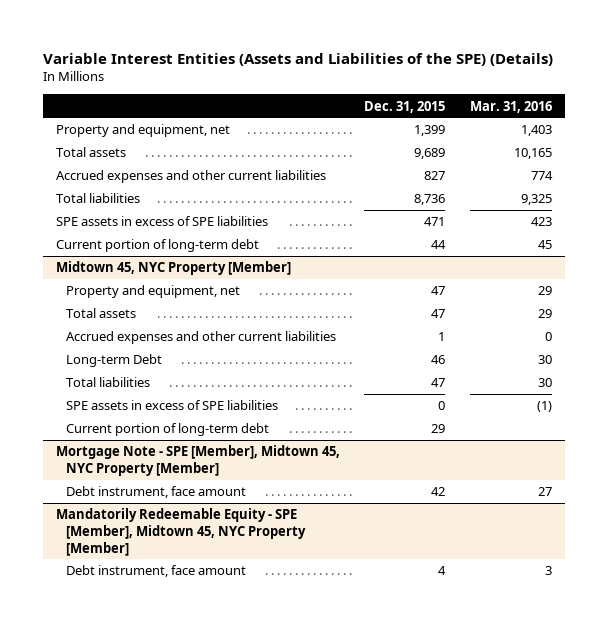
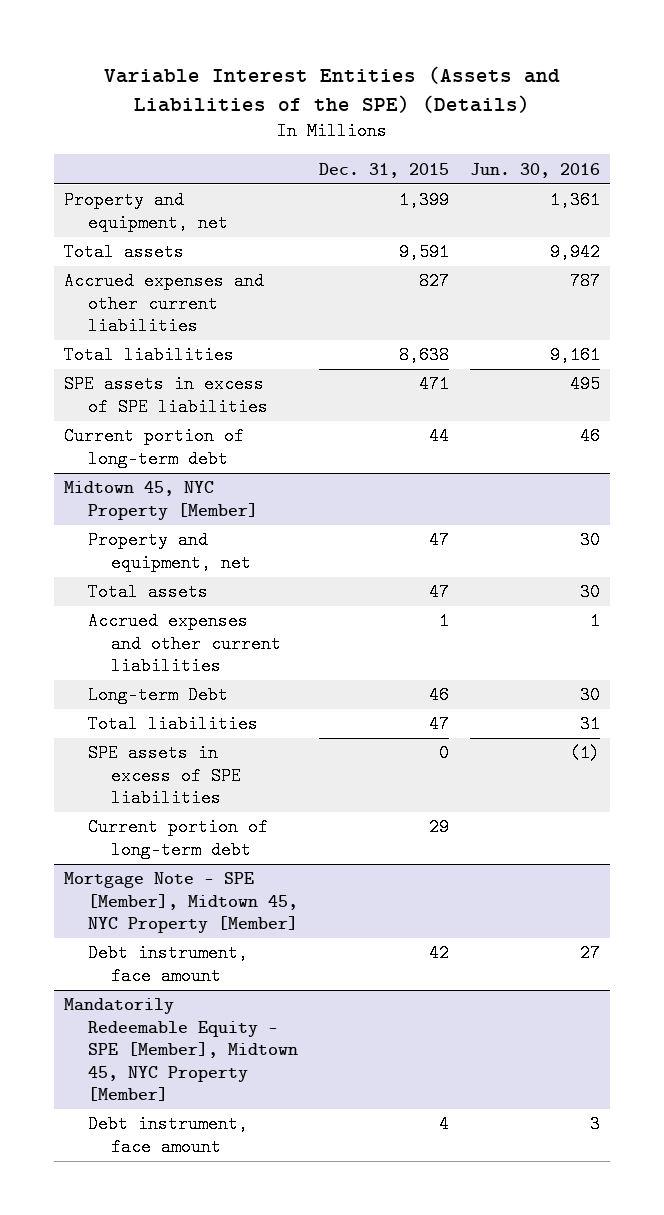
- | Dec. 31, 2015 | Mar. 31, 2016
+ | Dec. 31, 2015 | Jun. 30, 2016
- Total assets | 9,689 | 10,165
+ Total assets | 9,591 | 9,942
- Total liabilities | 8,736 | 9,325
+ Total liabilities | 8,638 | 9,161

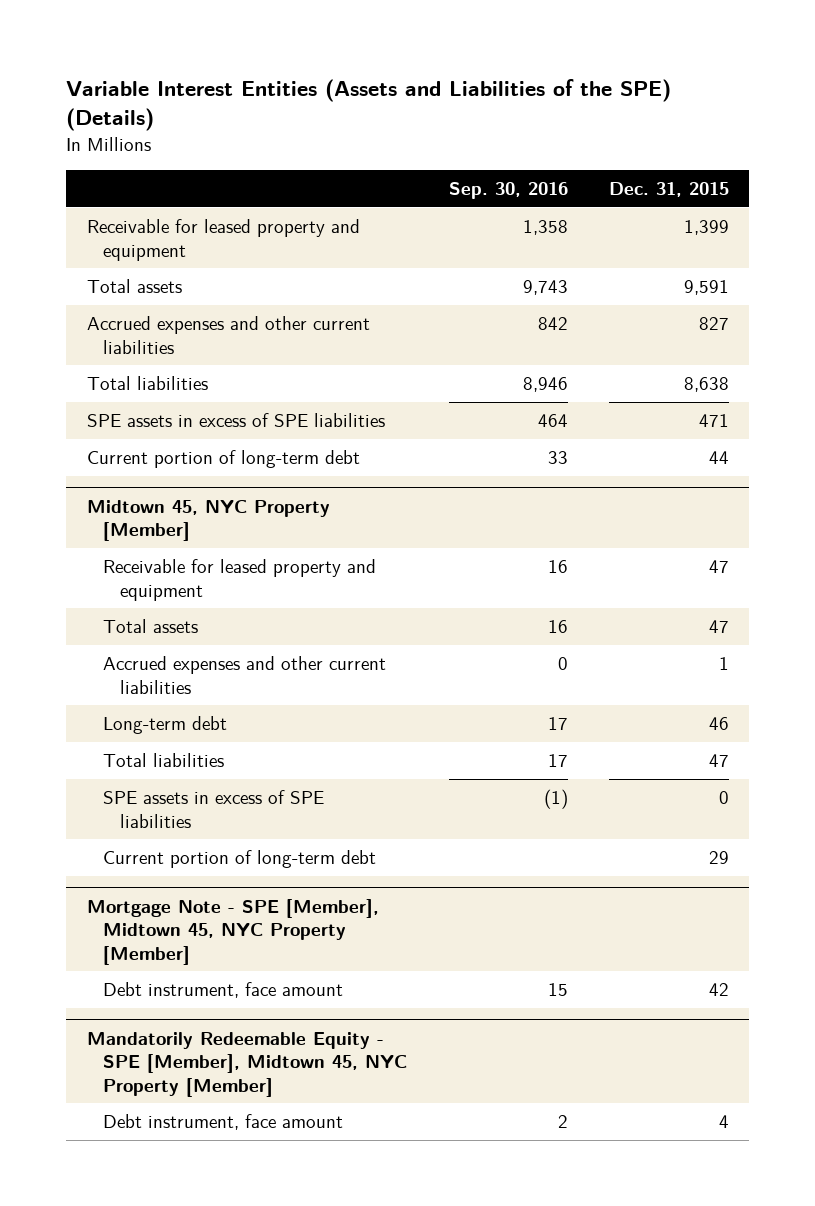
- | Dec. 31, 2015 | Jun. 30, 2016
+ | Sep. 30, 2016 | Dec. 31, 2015
- Property and equipment, net | 1,399 | 1,361
+ Receivable for leased property and equipment | 1,358 | 1,399
@ Midtown 45, NYC Property [Member]
- Property and equipment, net | 47 | 30
+ Receivable for leased property and equipment | 16 | 47
- Long-term Debt | 46 | 30
+ Long-term debt | 17 | 46

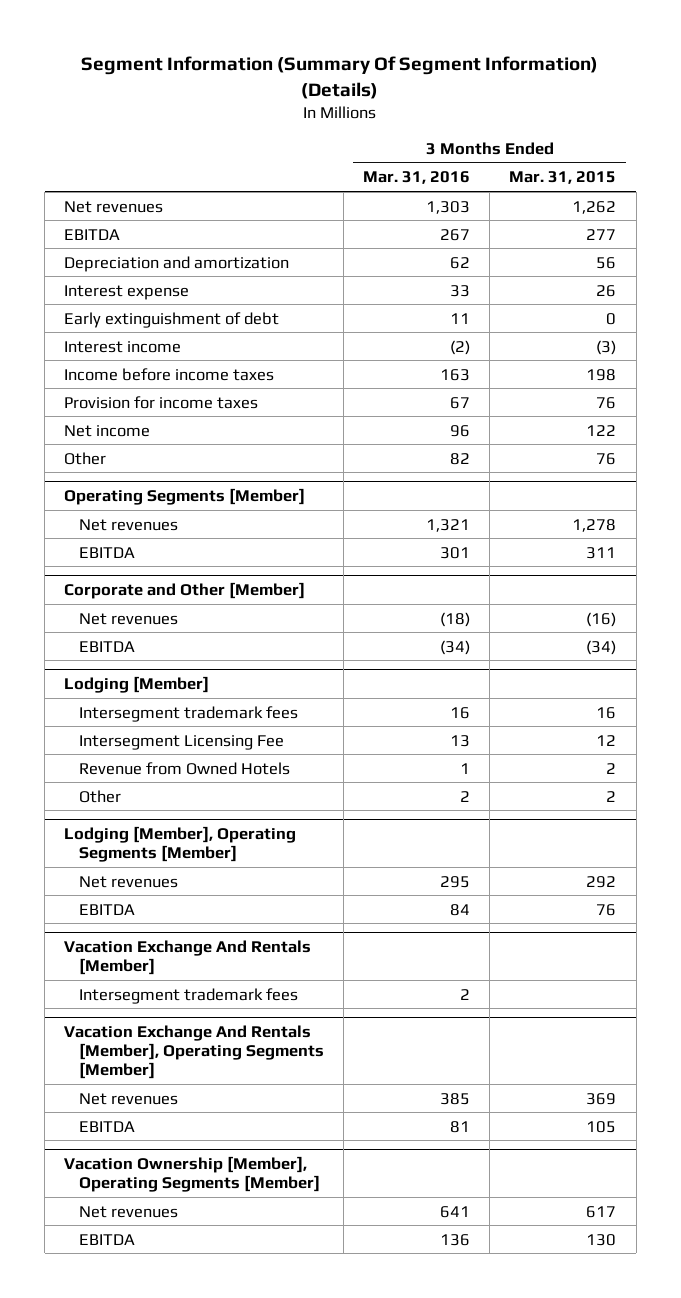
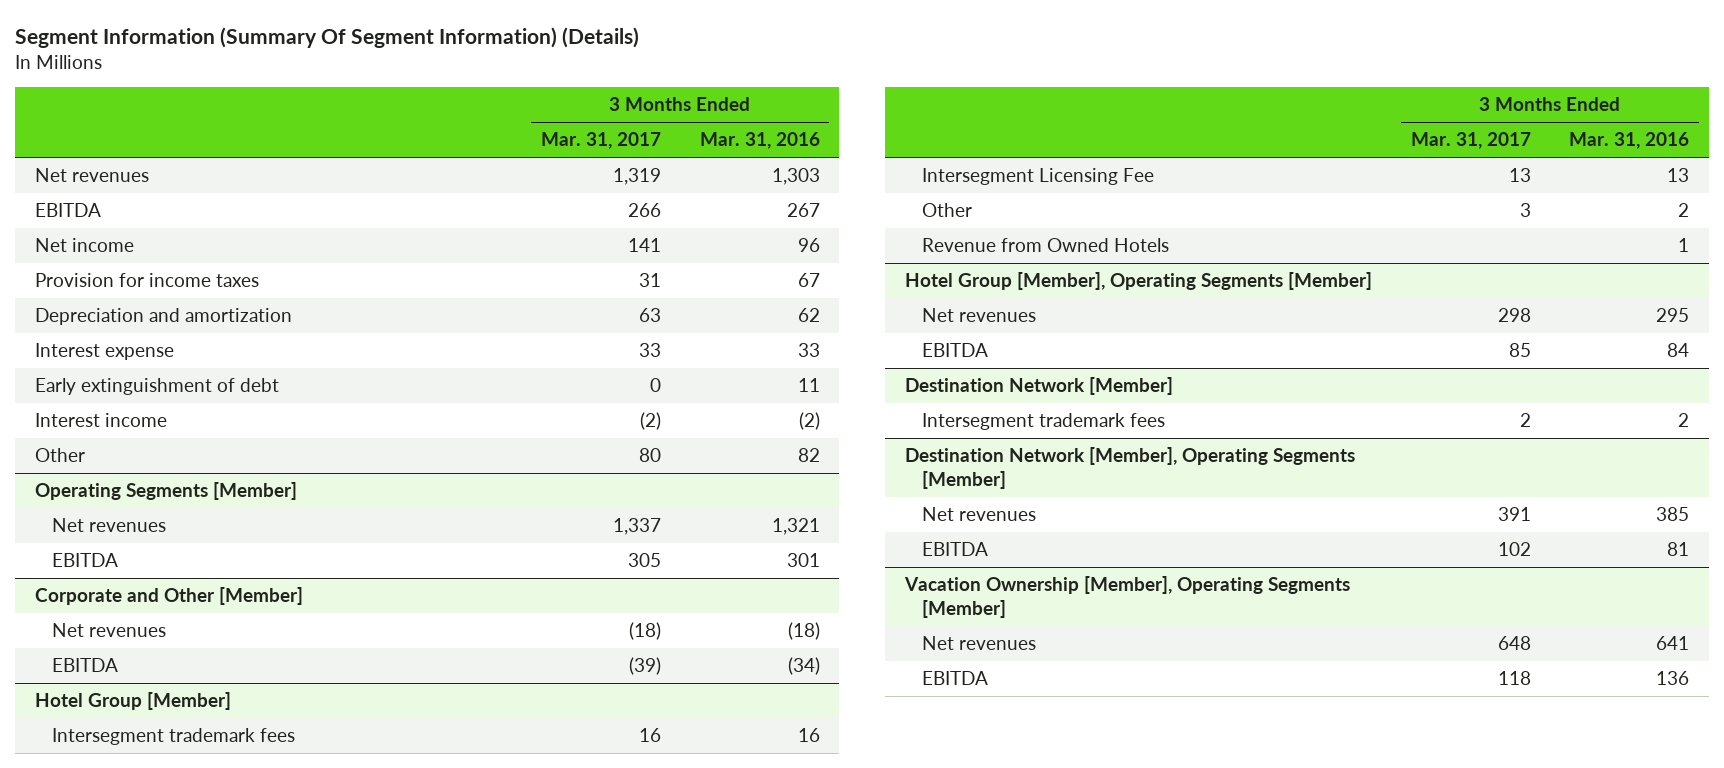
- | 3 Months Ended Mar. 31, 2016 | 3 Months Ended Mar. 31, 2015
+ | 3 Months Ended Mar. 31, 2017 | 3 Months Ended Mar. 31, 2016
moved up: Net income | 141 | 96
moved up: Provision for income taxes | 31 | 67
- Income before income taxes | 163 | 198
- Lodging [Member]
+ Hotel Group [Member]
- Revenue from Owned Hotels | 1 | 2
- Lodging [Member], Operating Segments [Member]
+ Revenue from Owned Hotels | | 1
+ Hotel Group [Member], Operating Segments [Member]
- Vacation Exchange And Rentals [Member]
+ Destination Network [Member]
- Vacation Exchange And Rentals [Member], Operating Segments [Member]
+ Destination Network [Member], Operating Segments [Member]

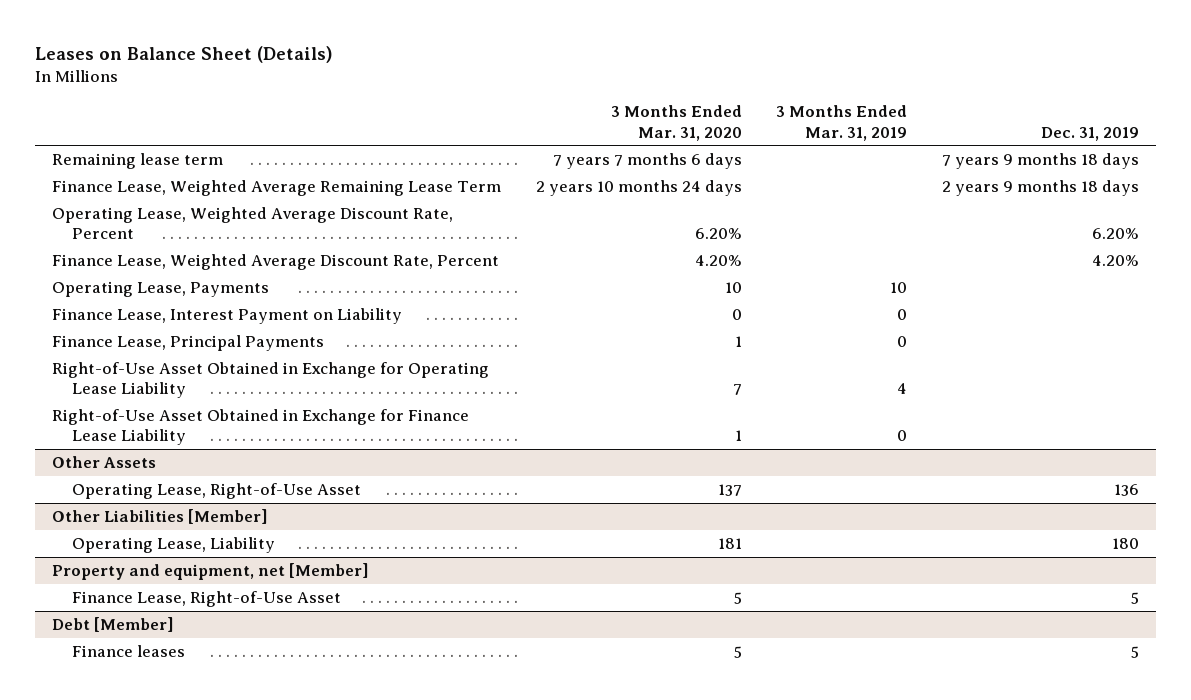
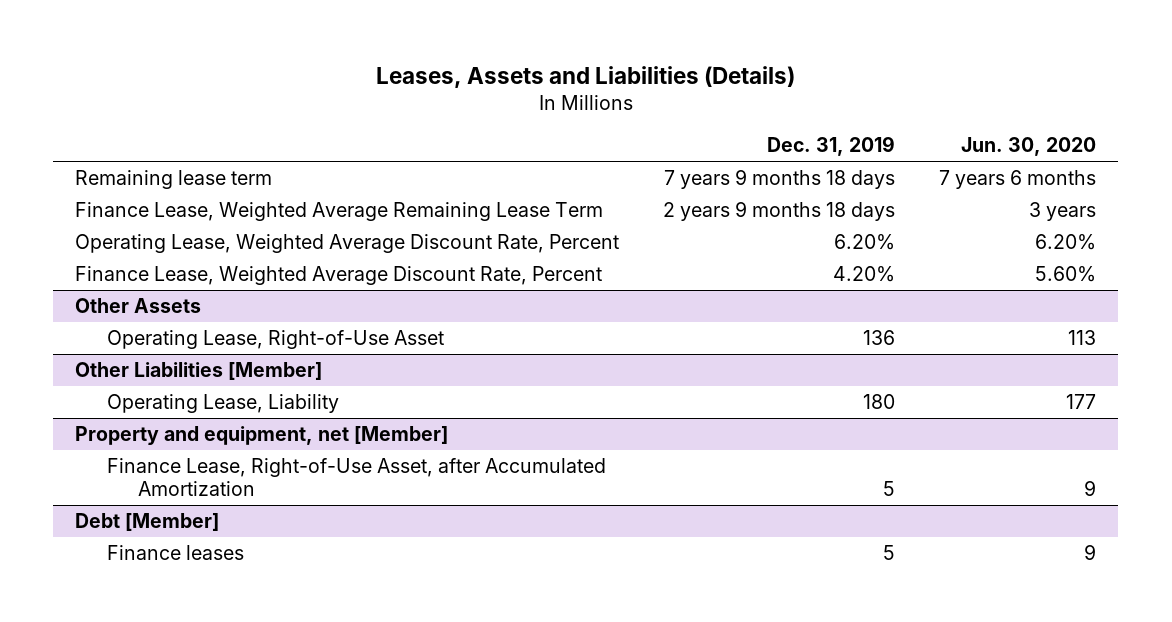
- Leases on Balance Sheet (Details)
+ Leases, Assets and Liabilities (Details)
- | 3 Months Ended Mar. 31, 2020 | 3 Months Ended Mar. 31, 2019 | Dec. 31, 2019
+ | Dec. 31, 2019 | Jun. 30, 2020
- Operating Lease, Payments | 10 | 10 |
- Finance Lease, Interest Payment on Liability | 0 | 0 |
- Finance Lease, Principal Payments | 1 | 0 |
- Right-of-Use Asset Obtained in Exchange for Operating Lease Liability | 7 | 4 |
- Right-of-Use Asset Obtained in Exchange for Finance Lease Liability | 1 | 0 |
@ Property and equipment, net [Member]
- Finance Lease, Right-of-Use Asset | 5 | | 5
+ Finance Lease, Right-of-Use Asset, after Accumulated Amortization | 5 | 9

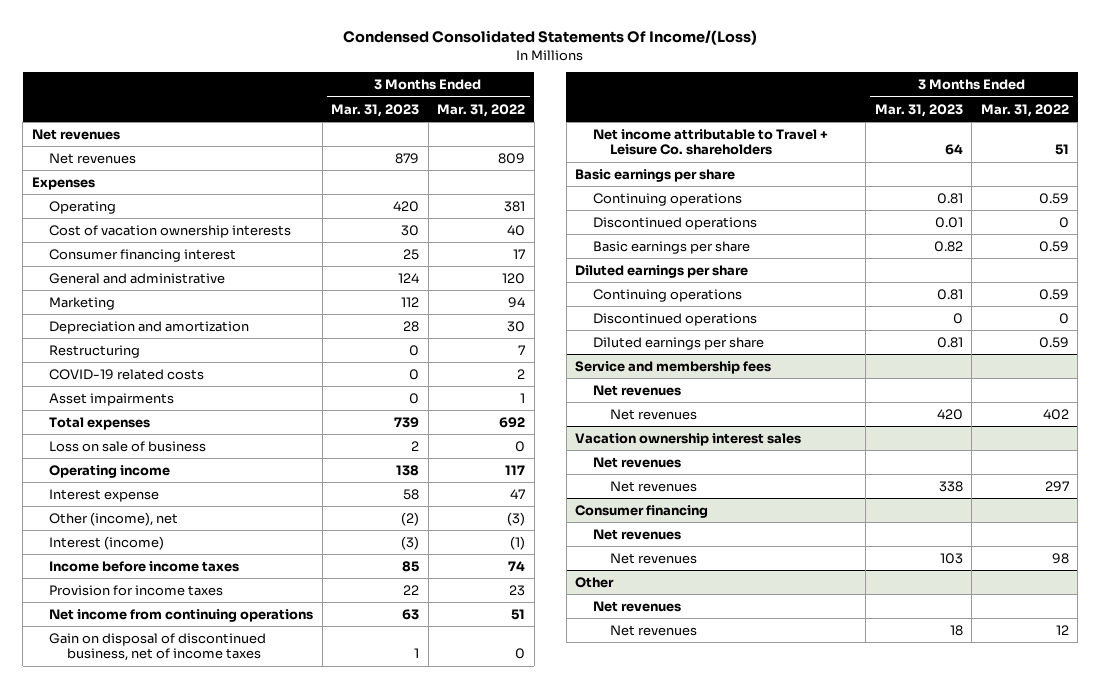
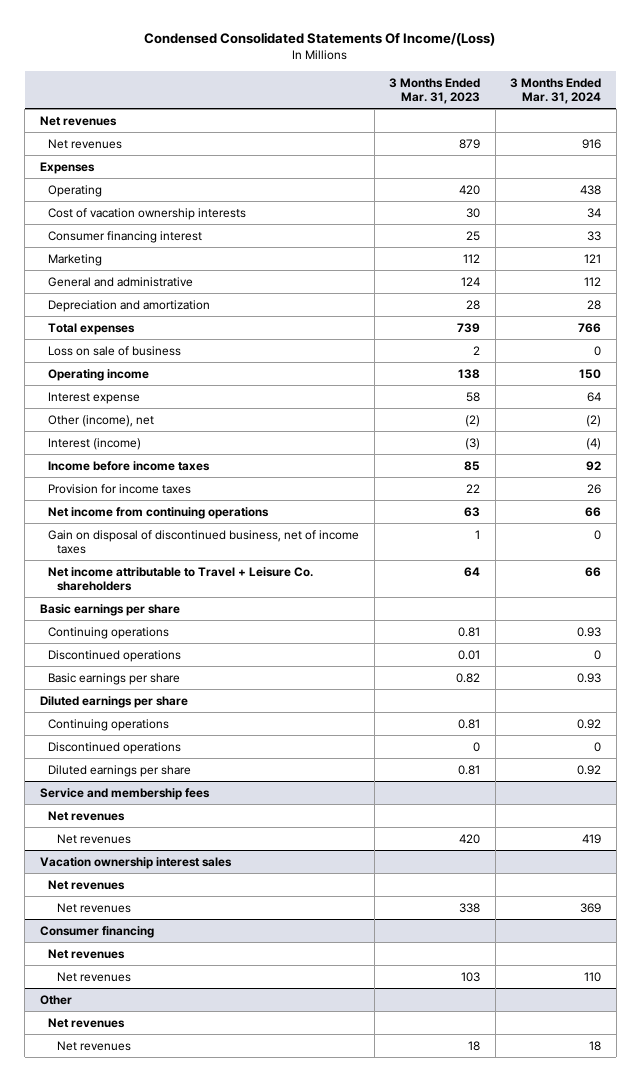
- | 3 Months Ended Mar. 31, 2023 | 3 Months Ended Mar. 31, 2022
+ | 3 Months Ended Mar. 31, 2023 | 3 Months Ended Mar. 31, 2024
moved down: General and administrative | 124 | 112
- Restructuring | 0 | 7
- COVID-19 related costs | 0 | 2
- Asset impairments | 0 | 1

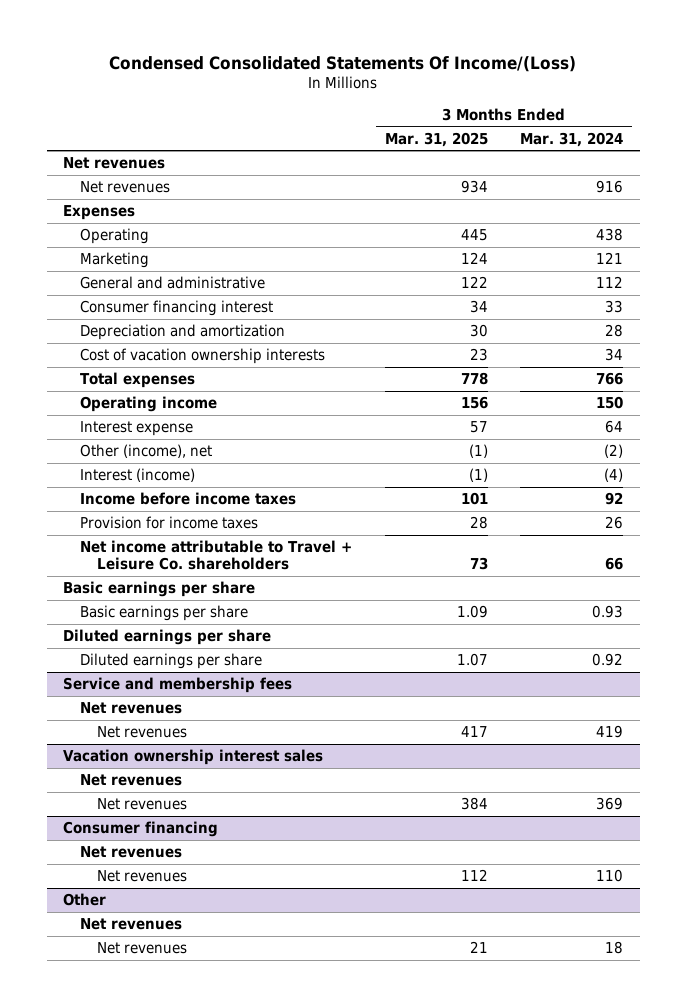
- | 3 Months Ended Mar. 31, 2023 | 3 Months Ended Mar. 31, 2024
+ | 3 Months Ended Mar. 31, 2025 | 3 Months Ended Mar. 31, 2024
moved down: Consumer financing interest | 34 | 33
moved down: Cost of vacation ownership interests | 23 | 34
- Loss on sale of business | 2 | 0
- Net income from continuing operations | 63 | 66
- Gain on disposal of discontinued business, net of income taxes | 1 | 0
- Continuing operations | 0.81 | 0.93
- Discontinued operations | 0.01 | 0
- Continuing operations | 0.81 | 0.92
- Discontinued operations | 0 | 0

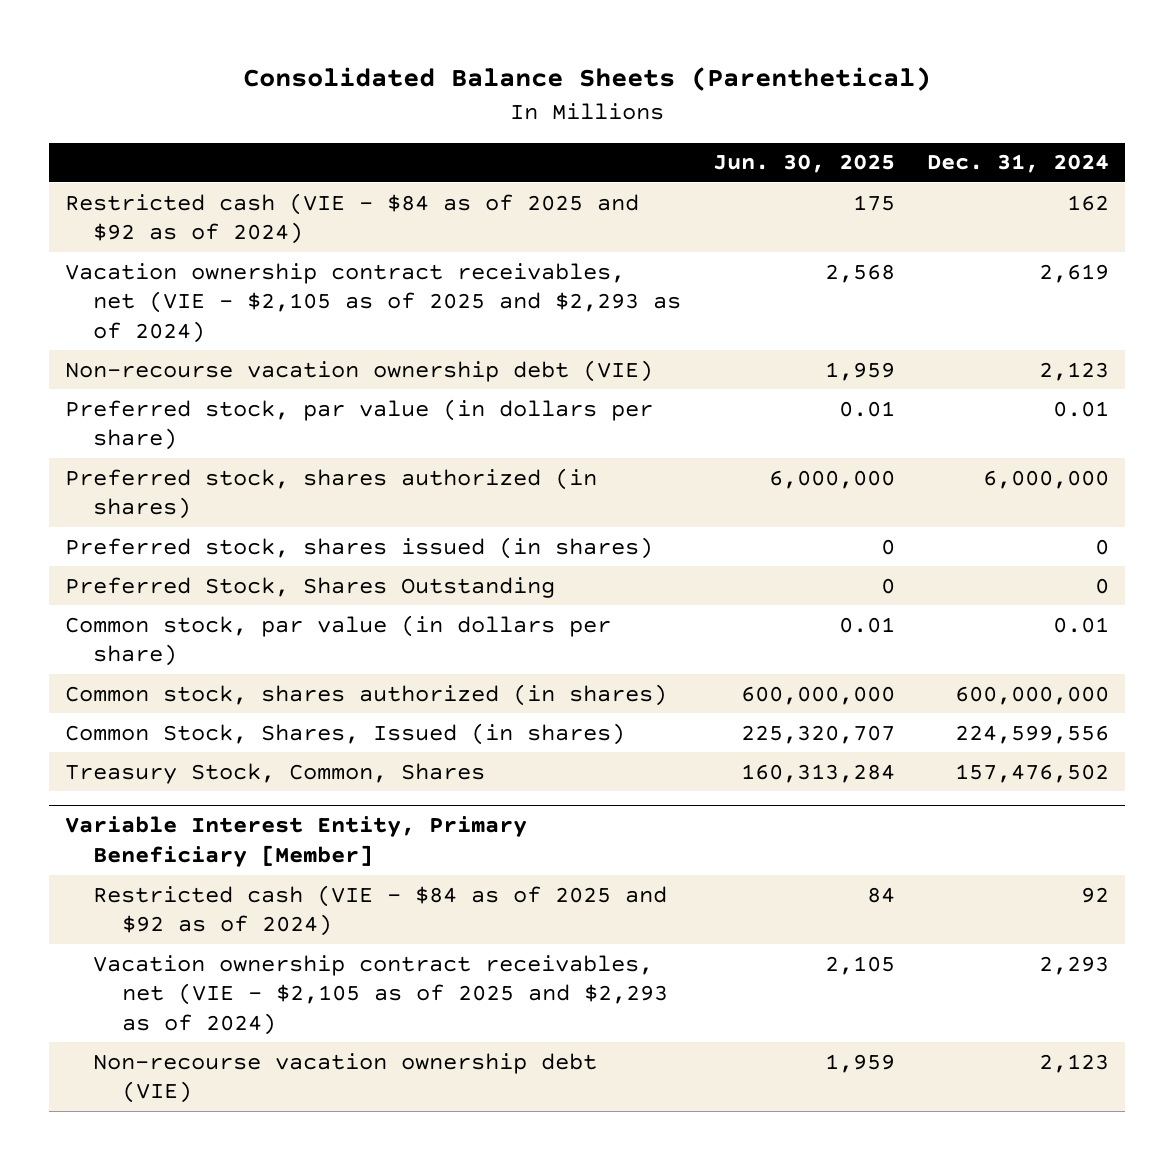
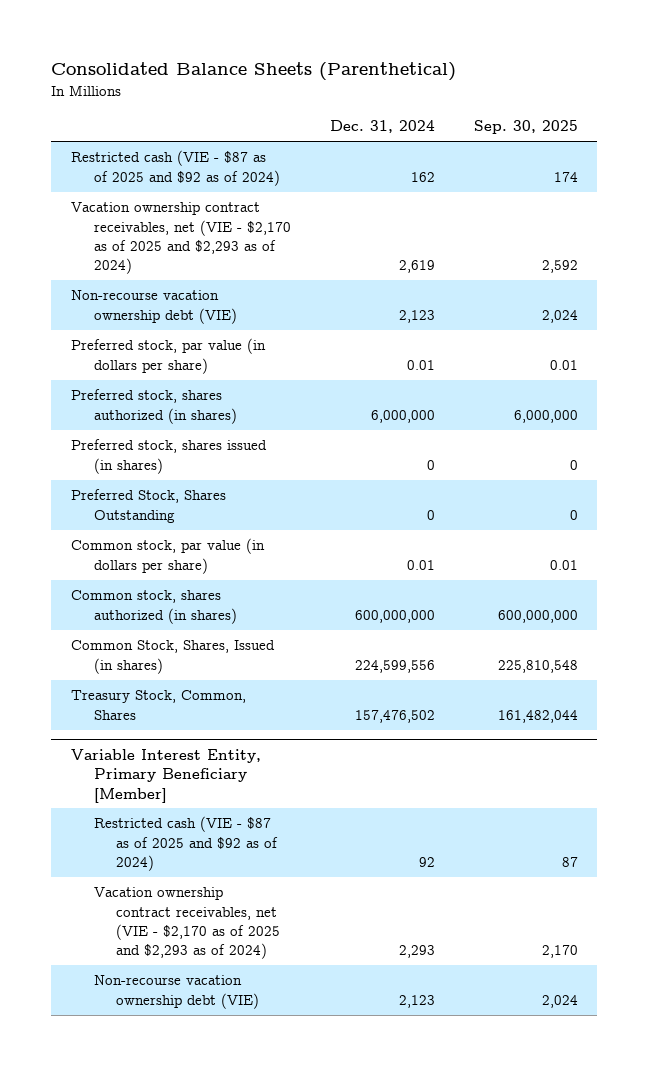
- | Jun. 30, 2025 | Dec. 31, 2024
+ | Dec. 31, 2024 | Sep. 30, 2025
- Restricted cash (VIE - $84 as of 2025 and $92 as of 2024) | 175 | 162
- Vacation ownership contract receivables, net (VIE - $2,105 as of 2025 and $2,293 as of 2024) | 2,568 | 2,619
+ Restricted cash (VIE - $87 as of 2025 and $92 as of 2024) | 162 | 174
+ Vacation ownership contract receivables, net (VIE - $2,170 as of 2025 and $2,293 as of 2024) | 2,619 | 2,592
@ Variable Interest Entity, Primary Beneficiary [Member]
- Restricted cash (VIE - $84 as of 2025 and $92 as of 2024) | 84 | 92
- Vacation ownership contract receivables, net (VIE - $2,105 as of 2025 and $2,293 as of 2024) | 2,105 | 2,293
+ Restricted cash (VIE - $87 as of 2025 and $92 as of 2024) | 92 | 87
+ Vacation ownership contract receivables, net (VIE - $2,170 as of 2025 and $2,293 as of 2024) | 2,293 | 2,170

